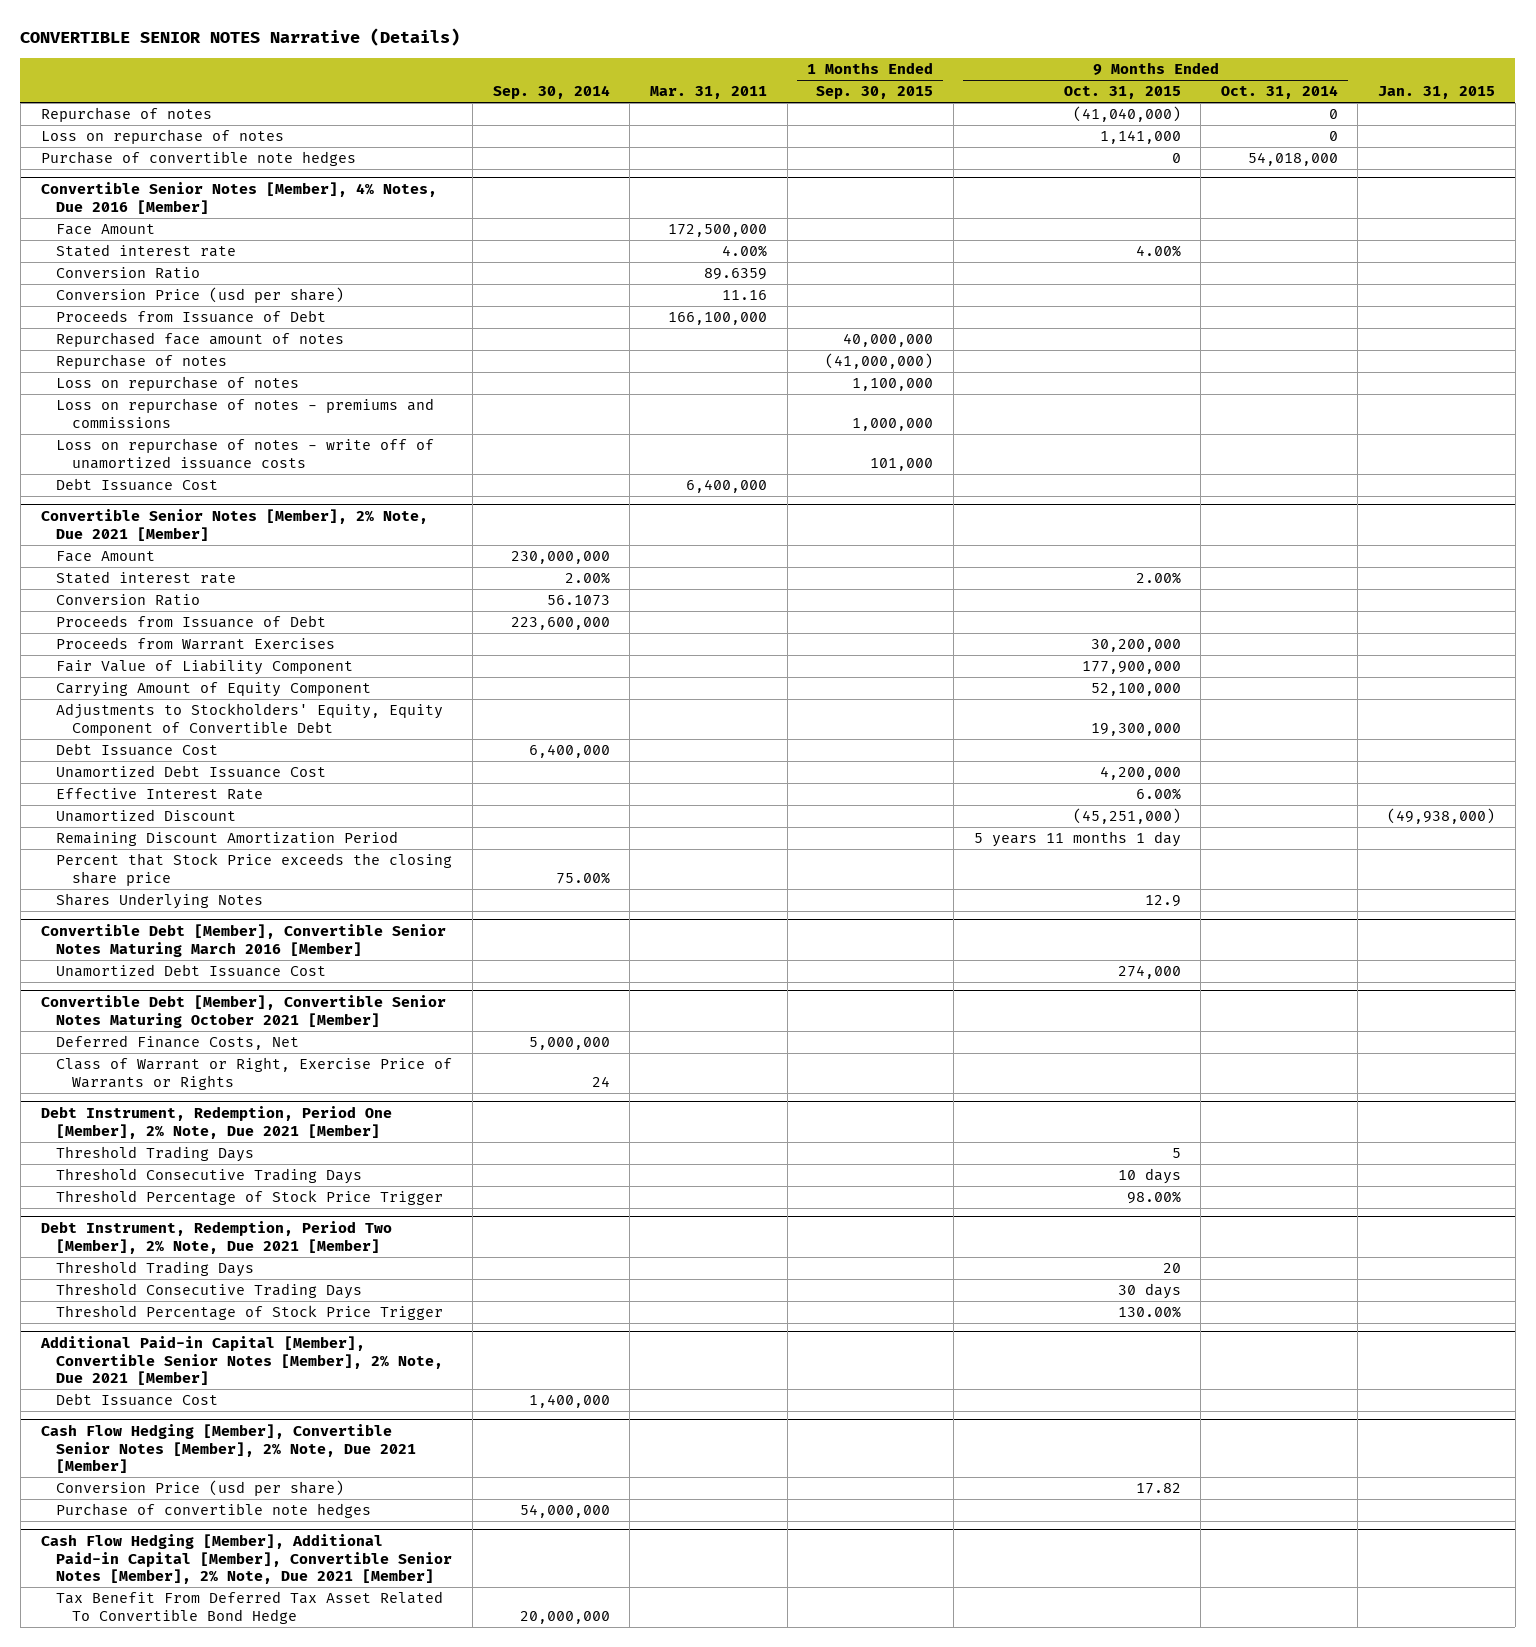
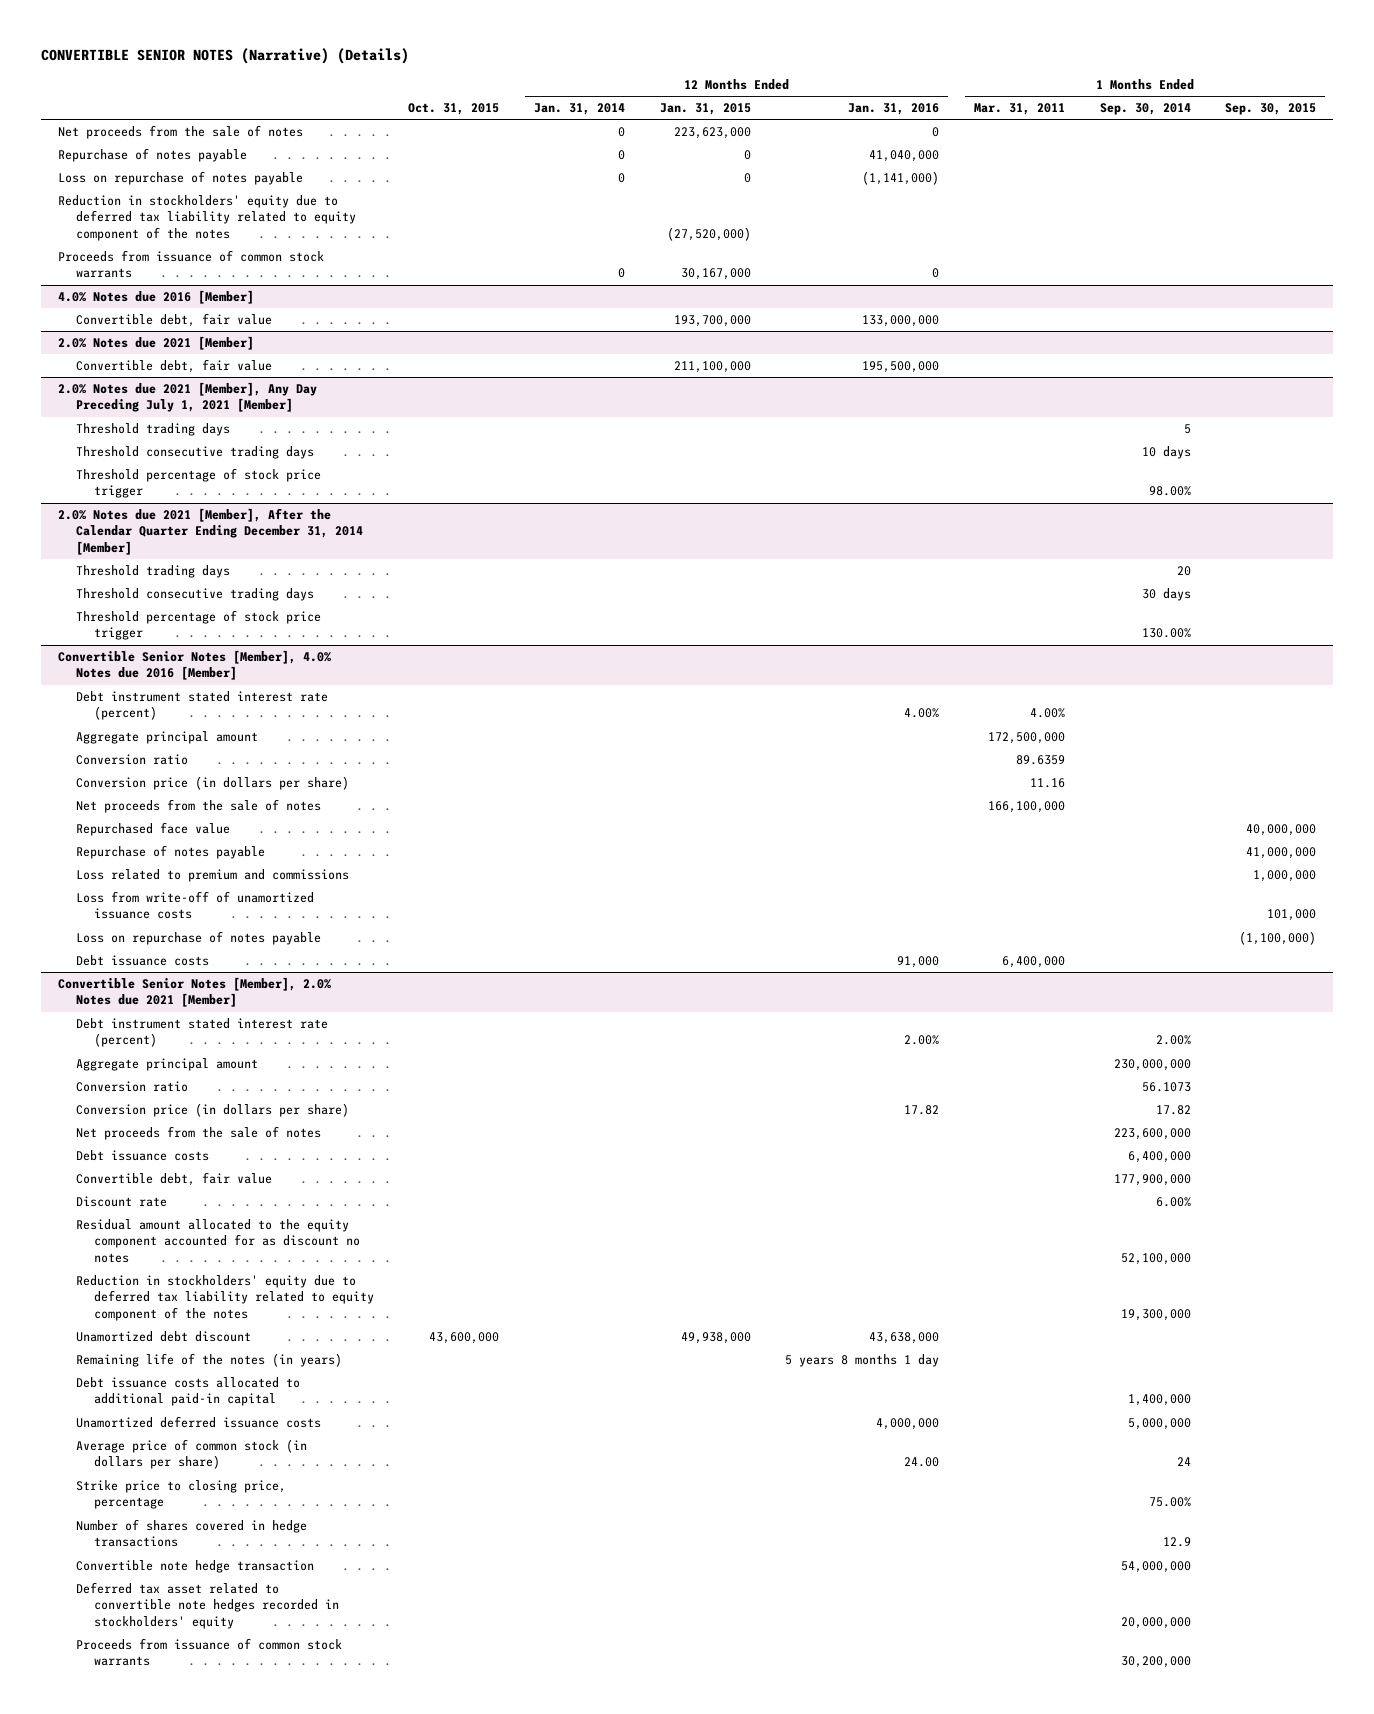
- CONVERTIBLE SENIOR NOTES Narrative (Details)
+ CONVERTIBLE SENIOR NOTES (Narrative) (Details)
- | Sep. 30, 2014 | Mar. 31, 2011 | 1 Months Ended Sep. 30, 2015 | 9 Months Ended Oct. 31, 2015 | 9 Months Ended Oct. 31, 2014 | Jan. 31, 2015
+ | Oct. 31, 2015 | 12 Months Ended Jan. 31, 2014 | 12 Months Ended Jan. 31, 2015 | 12 Months Ended Jan. 31, 2016 | 1 Months Ended Mar. 31, 2011 | 1 Months Ended Sep. 30, 2014 | 1 Months Ended Sep. 30, 2015
- Repurchase of notes | | | | (41,040,000) | 0 |
- Loss on repurchase of notes | | | | 1,141,000 | 0 |
- Purchase of convertible note hedges | | | | 0 | 54,018,000 |
- Convertible Senior Notes [Member], 4% Notes, Due 2016 [Member]
- Face Amount | | 172,500,000 | | | |
- Stated interest rate | | 4.00% | | 4.00% | |
- Conversion Ratio | | 89.6359 | | | |
- Conversion Price (usd per share) | | 11.16 | | | |
- Proceeds from Issuance of Debt | | 166,100,000 | | | |
- Repurchased face amount of notes | | | 40,000,000 | | |
- Repurchase of notes | | | (41,000,000) | | |
- Loss on repurchase of notes | | | 1,100,000 | | |
- Loss on repurchase of notes - premiums and commissions | | | 1,000,000 | | |
- Loss on repurchase of notes - write off of unamortized issuance costs | | | 101,000 | | |
- Debt Issuance Cost | | 6,400,000 | | | |
- Convertible Senior Notes [Member], 2% Note, Due 2021 [Member]
- Face Amount | 230,000,000 | | | | |
- Stated interest rate | 2.00% | | | 2.00% | |
- Conversion Ratio | 56.1073 | | | | |
- Proceeds from Issuance of Debt | 223,600,000 | | | | |
- Proceeds from Warrant Exercises | | | | 30,200,000 | |
- Fair Value of Liability Component | | | | 177,900,000 | |
- Carrying Amount of Equity Component | | | | 52,100,000 | |
- Adjustments to Stockholders' Equity, Equity Component of Convertible Debt | | | | 19,300,000 | |
- Debt Issuance Cost | 6,400,000 | | | | |
- Unamortized Debt Issuance Cost | | | | 4,200,000 | |
- Effective Interest Rate | | | | 6.00% | |
- Unamortized Discount | | | | (45,251,000) | | (49,938,000)
- Remaining Discount Amortization Period | | | | 5 years 11 months 1 day | |
- Percent that Stock Price exceeds the closing share price | 75.00% | | | | |
- Shares Underlying Notes | | | | 12.9 | |
- Convertible Debt [Member], Convertible Senior Notes Maturing March 2016 [Member]
- Unamortized Debt Issuance Cost | | | | 274,000 | |
- Convertible Debt [Member], Convertible Senior Notes Maturing October 2021 [Member]
- Deferred Finance Costs, Net | 5,000,000 | | | | |
- Class of Warrant or Right, Exercise Price of Warrants or Rights | 24 | | | | |
- Debt Instrument, Redemption, Period One [Member], 2% Note, Due 2021 [Member]
- Threshold Trading Days | | | | 5 | |
- Threshold Consecutive Trading Days | | | | 10 days | |
- Threshold Percentage of Stock Price Trigger | | | | 98.00% | |
- Debt Instrument, Redemption, Period Two [Member], 2% Note, Due 2021 [Member]
- Threshold Trading Days | | | | 20 | |
- Threshold Consecutive Trading Days | | | | 30 days | |
- Threshold Percentage of Stock Price Trigger | | | | 130.00% | |
- Additional Paid-in Capital [Member], Convertible Senior Notes [Member], 2% Note, Due 2021 [Member]
- Debt Issuance Cost | 1,400,000 | | | | |
- Cash Flow Hedging [Member], Convertible Senior Notes [Member], 2% Note, Due 2021 [Member]
- Conversion Price (usd per share) | | | | 17.82 | |
- Purchase of convertible note hedges | 54,000,000 | | | | |
- Cash Flow Hedging [Member], Additional Paid-in Capital [Member], Convertible Senior Notes [Member], 2% Note, Due 2021 [Member]
- Tax Benefit From Deferred Tax Asset Related To Convertible Bond Hedge | 20,000,000 | | | | |
+ Net proceeds from the sale of notes | | 0 | 223,623,000 | 0 | | |
+ Repurchase of notes payable | | 0 | 0 | 41,040,000 | | |
+ Loss on repurchase of notes payable | | 0 | 0 | (1,141,000) | | |
+ Reduction in stockholders' equity due to deferred tax liability related to equity component of the notes | | | (27,520,000) | | | |
+ Proceeds from issuance of common stock warrants | | 0 | 30,167,000 | 0 | | |
+ 4.0% Notes due 2016 [Member]
+ Convertible debt, fair value | | | 193,700,000 | 133,000,000 | | |
+ 2.0% Notes due 2021 [Member]
+ Convertible debt, fair value | | | 211,100,000 | 195,500,000 | | |
+ 2.0% Notes due 2021 [Member], Any Day Preceding July 1, 2021 [Member]
+ Threshold trading days | | | | | | 5 |
+ Threshold consecutive trading days | | | | | | 10 days |
+ Threshold percentage of stock price trigger | | | | | | 98.00% |
+ 2.0% Notes due 2021 [Member], After the Calendar Quarter Ending December 31, 2014 [Member]
+ Threshold trading days | | | | | | 20 |
+ Threshold consecutive trading days | | | | | | 30 days |
+ Threshold percentage of stock price trigger | | | | | | 130.00% |
+ Convertible Senior Notes [Member], 4.0% Notes due 2016 [Member]
+ Debt instrument stated interest rate (percent) | | | | 4.00% | 4.00% | |
+ Aggregate principal amount | | | | | 172,500,000 | |
+ Conversion ratio | | | | | 89.6359 | |
+ Conversion price (in dollars per share) | | | | | 11.16 | |
+ Net proceeds from the sale of notes | | | | | 166,100,000 | |
+ Repurchased face value | | | | | | | 40,000,000
+ Repurchase of notes payable | | | | | | | 41,000,000
+ Loss related to premium and commissions | | | | | | | 1,000,000
+ Loss from write-off of unamortized issuance costs | | | | | | | 101,000
+ Loss on repurchase of notes payable | | | | | | | (1,100,000)
+ Debt issuance costs | | | | 91,000 | 6,400,000 | |
+ Convertible Senior Notes [Member], 2.0% Notes due 2021 [Member]
+ Debt instrument stated interest rate (percent) | | | | 2.00% | | 2.00% |
+ Aggregate principal amount | | | | | | 230,000,000 |
+ Conversion ratio | | | | | | 56.1073 |
+ Conversion price (in dollars per share) | | | | 17.82 | | 17.82 |
+ Net proceeds from the sale of notes | | | | | | 223,600,000 |
+ Debt issuance costs | | | | | | 6,400,000 |
+ Convertible debt, fair value | | | | | | 177,900,000 |
+ Discount rate | | | | | | 6.00% |
+ Residual amount allocated to the equity component accounted for as discount no notes | | | | | | 52,100,000 |
+ Reduction in stockholders' equity due to deferred tax liability related to equity component of the notes | | | | | | 19,300,000 |
+ Unamortized debt discount | 43,600,000 | | 49,938,000 | 43,638,000 | | |
+ Remaining life of the notes (in years) | | | | 5 years 8 months 1 day | | |
+ Debt issuance costs allocated to additional paid-in capital | | | | | | 1,400,000 |
+ Unamortized deferred issuance costs | | | | 4,000,000 | | 5,000,000 |
+ Average price of common stock (in dollars per share) | | | | 24.00 | | 24 |
+ Strike price to closing price, percentage | | | | | | 75.00% |
+ Number of shares covered in hedge transactions | | | | | | 12.9 |
+ Convertible note hedge transaction | | | | | | 54,000,000 |
+ Deferred tax asset related to convertible note hedges recorded in stockholders' equity | | | | | | 20,000,000 |
+ Proceeds from issuance of common stock warrants | | | | | | 30,200,000 |

